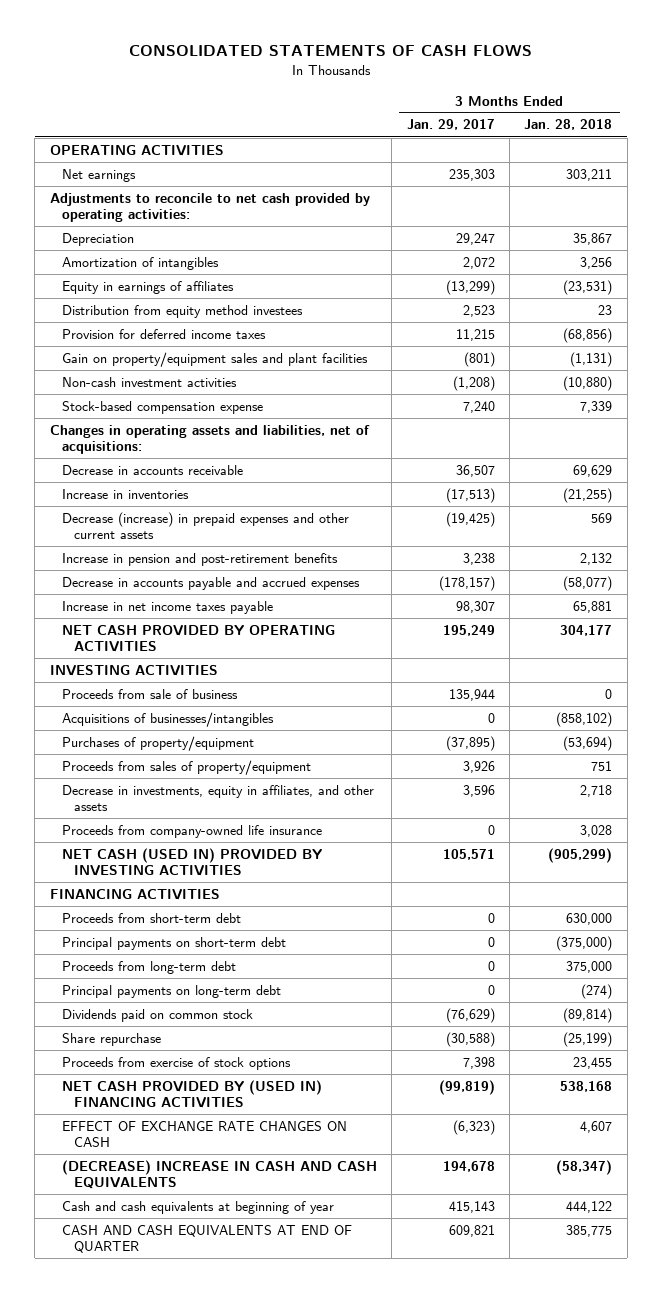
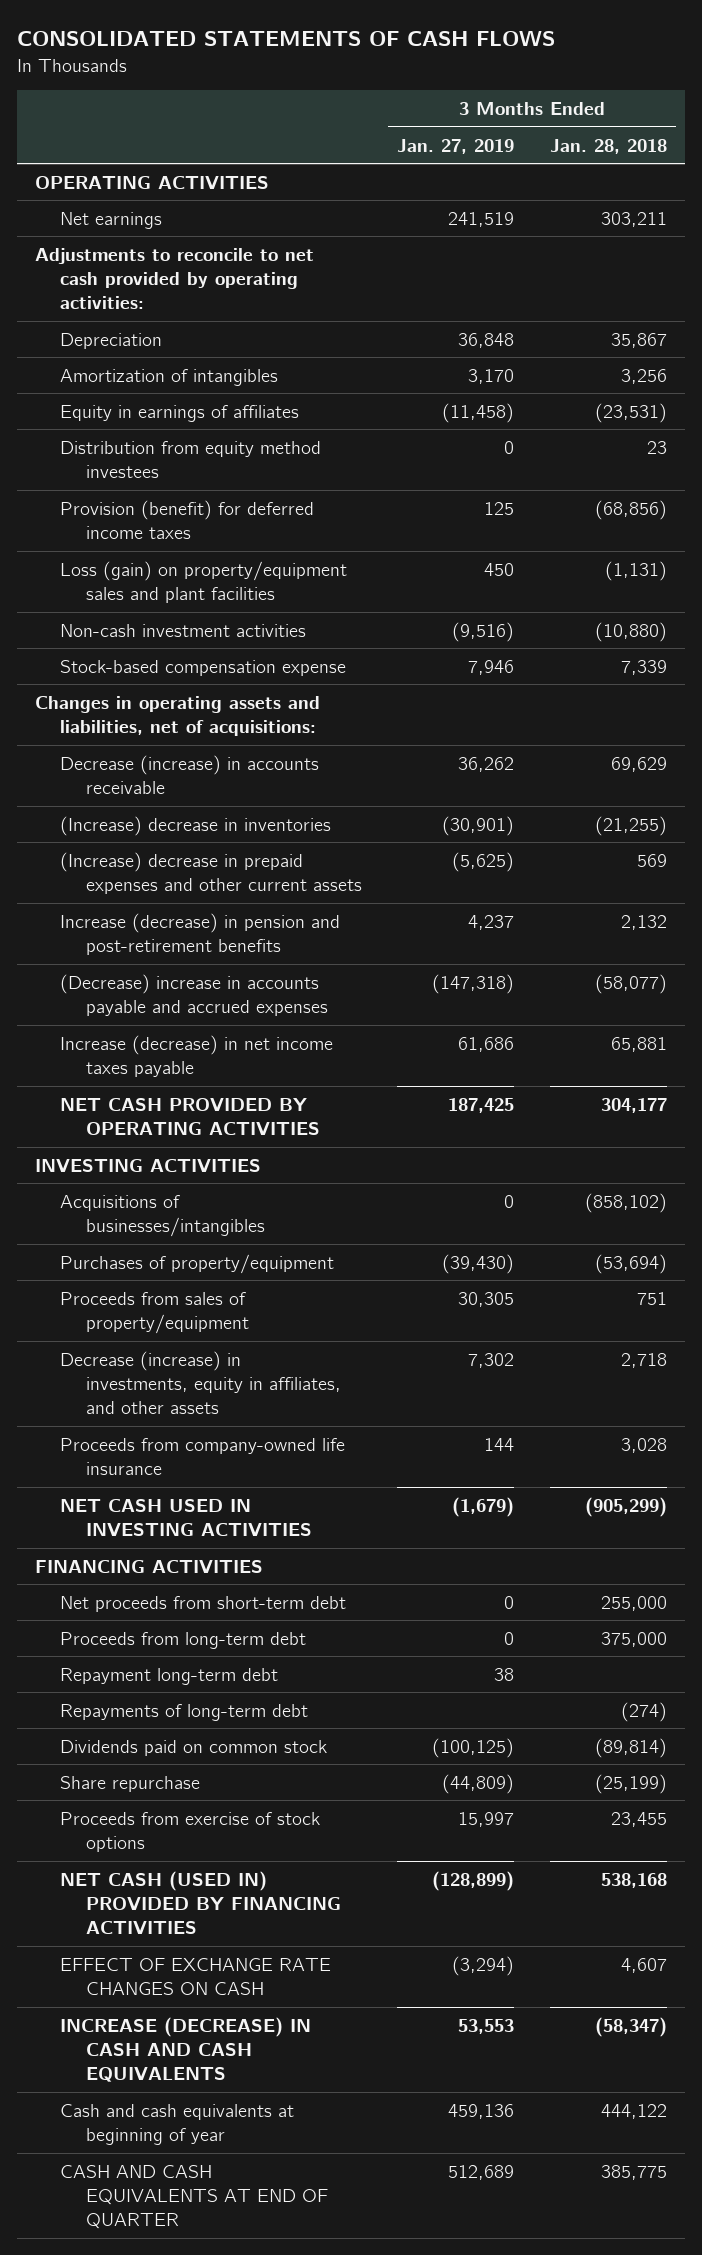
- | 3 Months Ended Jan. 29, 2017 | 3 Months Ended Jan. 28, 2018
+ | 3 Months Ended Jan. 27, 2019 | 3 Months Ended Jan. 28, 2018
- Provision for deferred income taxes | 11,215 | (68,856)
- Gain on property/equipment sales and plant facilities | (801) | (1,131)
+ Provision (benefit) for deferred income taxes | 125 | (68,856)
+ Loss (gain) on property/equipment sales and plant facilities | 450 | (1,131)
- Decrease in accounts receivable | 36,507 | 69,629
- Increase in inventories | (17,513) | (21,255)
- Decrease (increase) in prepaid expenses and other current assets | (19,425) | 569
- Increase in pension and post-retirement benefits | 3,238 | 2,132
- Decrease in accounts payable and accrued expenses | (178,157) | (58,077)
- Increase in net income taxes payable | 98,307 | 65,881
+ Decrease (increase) in accounts receivable | 36,262 | 69,629
+ (Increase) decrease in inventories | (30,901) | (21,255)
+ (Increase) decrease in prepaid expenses and other current assets | (5,625) | 569
+ Increase (decrease) in pension and post-retirement benefits | 4,237 | 2,132
+ (Decrease) increase in accounts payable and accrued expenses | (147,318) | (58,077)
+ Increase (decrease) in net income taxes payable | 61,686 | 65,881
- Proceeds from sale of business | 135,944 | 0
- Decrease in investments, equity in affiliates, and other assets | 3,596 | 2,718
+ Decrease (increase) in investments, equity in affiliates, and other assets | 7,302 | 2,718
- NET CASH (USED IN) PROVIDED BY INVESTING ACTIVITIES | 105,571 | (905,299)
+ NET CASH USED IN INVESTING ACTIVITIES | (1,679) | (905,299)
- Proceeds from short-term debt | 0 | 630,000
- Principal payments on short-term debt | 0 | (375,000)
+ Net proceeds from short-term debt | 0 | 255,000
- Principal payments on long-term debt | 0 | (274)
+ Repayment long-term debt | 38 |
+ Repayments of long-term debt | | (274)
- NET CASH PROVIDED BY (USED IN) FINANCING ACTIVITIES | (99,819) | 538,168
+ NET CASH (USED IN) PROVIDED BY FINANCING ACTIVITIES | (128,899) | 538,168
- (DECREASE) INCREASE IN CASH AND CASH EQUIVALENTS | 194,678 | (58,347)
+ INCREASE (DECREASE) IN CASH AND CASH EQUIVALENTS | 53,553 | (58,347)

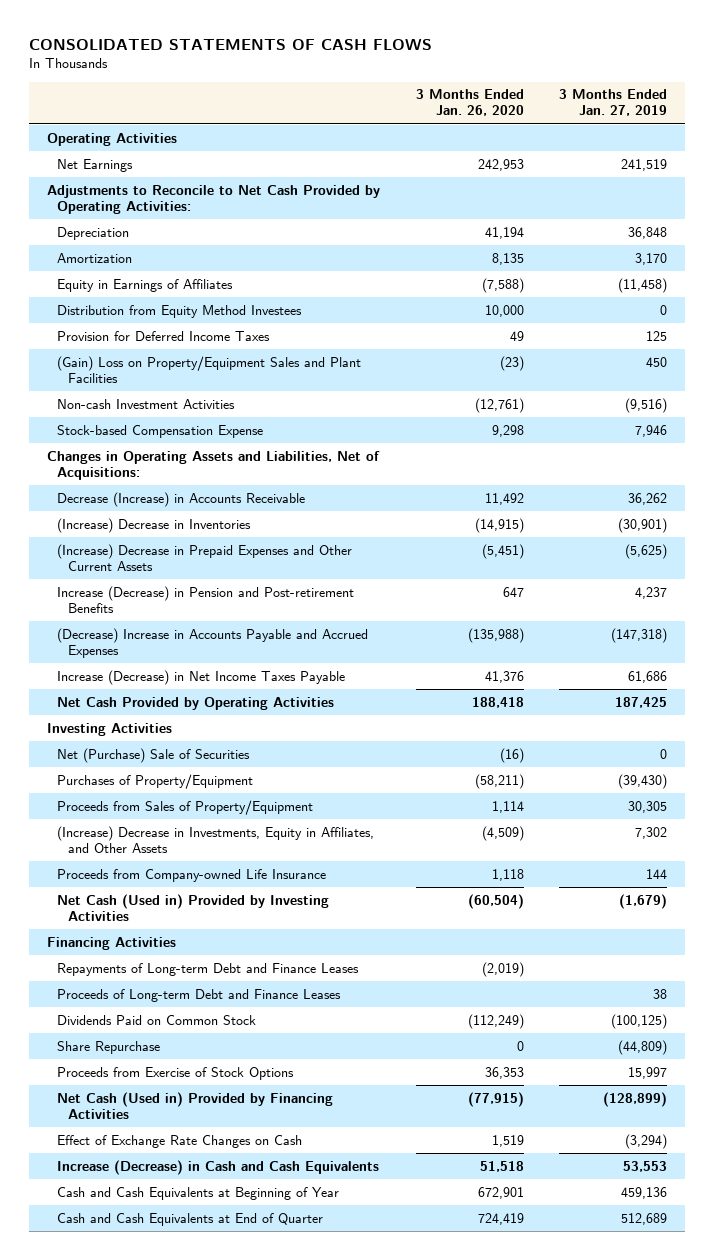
- | 3 Months Ended Jan. 27, 2019 | 3 Months Ended Jan. 28, 2018
+ | 3 Months Ended Jan. 26, 2020 | 3 Months Ended Jan. 27, 2019
- OPERATING ACTIVITIES
- Net earnings | 241,519 | 303,211
- Adjustments to reconcile to net cash provided by operating activities:
+ Operating Activities
+ Net Earnings | 242,953 | 241,519
+ Adjustments to Reconcile to Net Cash Provided by Operating Activities:
- Amortization of intangibles | 3,170 | 3,256
- Equity in earnings of affiliates | (11,458) | (23,531)
- Distribution from equity method investees | 0 | 23
- Provision (benefit) for deferred income taxes | 125 | (68,856)
- Loss (gain) on property/equipment sales and plant facilities | 450 | (1,131)
- Non-cash investment activities | (9,516) | (10,880)
- Stock-based compensation expense | 7,946 | 7,339
- Changes in operating assets and liabilities, net of acquisitions:
- Decrease (increase) in accounts receivable | 36,262 | 69,629
- (Increase) decrease in inventories | (30,901) | (21,255)
- (Increase) decrease in prepaid expenses and other current assets | (5,625) | 569
- Increase (decrease) in pension and post-retirement benefits | 4,237 | 2,132
- (Decrease) increase in accounts payable and accrued expenses | (147,318) | (58,077)
- Increase (decrease) in net income taxes payable | 61,686 | 65,881
- NET CASH PROVIDED BY OPERATING ACTIVITIES | 187,425 | 304,177
- INVESTING ACTIVITIES
- Acquisitions of businesses/intangibles | 0 | (858,102)
- Purchases of property/equipment | (39,430) | (53,694)
- Proceeds from sales of property/equipment | 30,305 | 751
- Decrease (increase) in investments, equity in affiliates, and other assets | 7,302 | 2,718
- Proceeds from company-owned life insurance | 144 | 3,028
- NET CASH USED IN INVESTING ACTIVITIES | (1,679) | (905,299)
- FINANCING ACTIVITIES
- Net proceeds from short-term debt | 0 | 255,000
- Proceeds from long-term debt | 0 | 375,000
- Repayment long-term debt | 38 |
- Repayments of long-term debt | | (274)
- Dividends paid on common stock | (100,125) | (89,814)
- Share repurchase | (44,809) | (25,199)
- Proceeds from exercise of stock options | 15,997 | 23,455
- NET CASH (USED IN) PROVIDED BY FINANCING ACTIVITIES | (128,899) | 538,168
- EFFECT OF EXCHANGE RATE CHANGES ON CASH | (3,294) | 4,607
- INCREASE (DECREASE) IN CASH AND CASH EQUIVALENTS | 53,553 | (58,347)
- Cash and cash equivalents at beginning of year | 459,136 | 444,122
- CASH AND CASH EQUIVALENTS AT END OF QUARTER | 512,689 | 385,775
+ Amortization | 8,135 | 3,170
+ Equity in Earnings of Affiliates | (7,588) | (11,458)
+ Distribution from Equity Method Investees | 10,000 | 0
+ Provision for Deferred Income Taxes | 49 | 125
+ (Gain) Loss on Property/Equipment Sales and Plant Facilities | (23) | 450
+ Non-cash Investment Activities | (12,761) | (9,516)
+ Stock-based Compensation Expense | 9,298 | 7,946
+ Changes in Operating Assets and Liabilities, Net of Acquisitions:
+ Decrease (Increase) in Accounts Receivable | 11,492 | 36,262
+ (Increase) Decrease in Inventories | (14,915) | (30,901)
+ (Increase) Decrease in Prepaid Expenses and Other Current Assets | (5,451) | (5,625)
+ Increase (Decrease) in Pension and Post-retirement Benefits | 647 | 4,237
+ (Decrease) Increase in Accounts Payable and Accrued Expenses | (135,988) | (147,318)
+ Increase (Decrease) in Net Income Taxes Payable | 41,376 | 61,686
+ Net Cash Provided by Operating Activities | 188,418 | 187,425
+ Investing Activities
+ Net (Purchase) Sale of Securities | (16) | 0
+ Purchases of Property/Equipment | (58,211) | (39,430)
+ Proceeds from Sales of Property/Equipment | 1,114 | 30,305
+ (Increase) Decrease in Investments, Equity in Affiliates, and Other Assets | (4,509) | 7,302
+ Proceeds from Company-owned Life Insurance | 1,118 | 144
+ Net Cash (Used in) Provided by Investing Activities | (60,504) | (1,679)
+ Financing Activities
+ Repayments of Long-term Debt and Finance Leases | (2,019) |
+ Proceeds of Long-term Debt and Finance Leases | | 38
+ Dividends Paid on Common Stock | (112,249) | (100,125)
+ Share Repurchase | 0 | (44,809)
+ Proceeds from Exercise of Stock Options | 36,353 | 15,997
+ Net Cash (Used in) Provided by Financing Activities | (77,915) | (128,899)
+ Effect of Exchange Rate Changes on Cash | 1,519 | (3,294)
+ Increase (Decrease) in Cash and Cash Equivalents | 51,518 | 53,553
+ Cash and Cash Equivalents at Beginning of Year | 672,901 | 459,136
+ Cash and Cash Equivalents at End of Quarter | 724,419 | 512,689

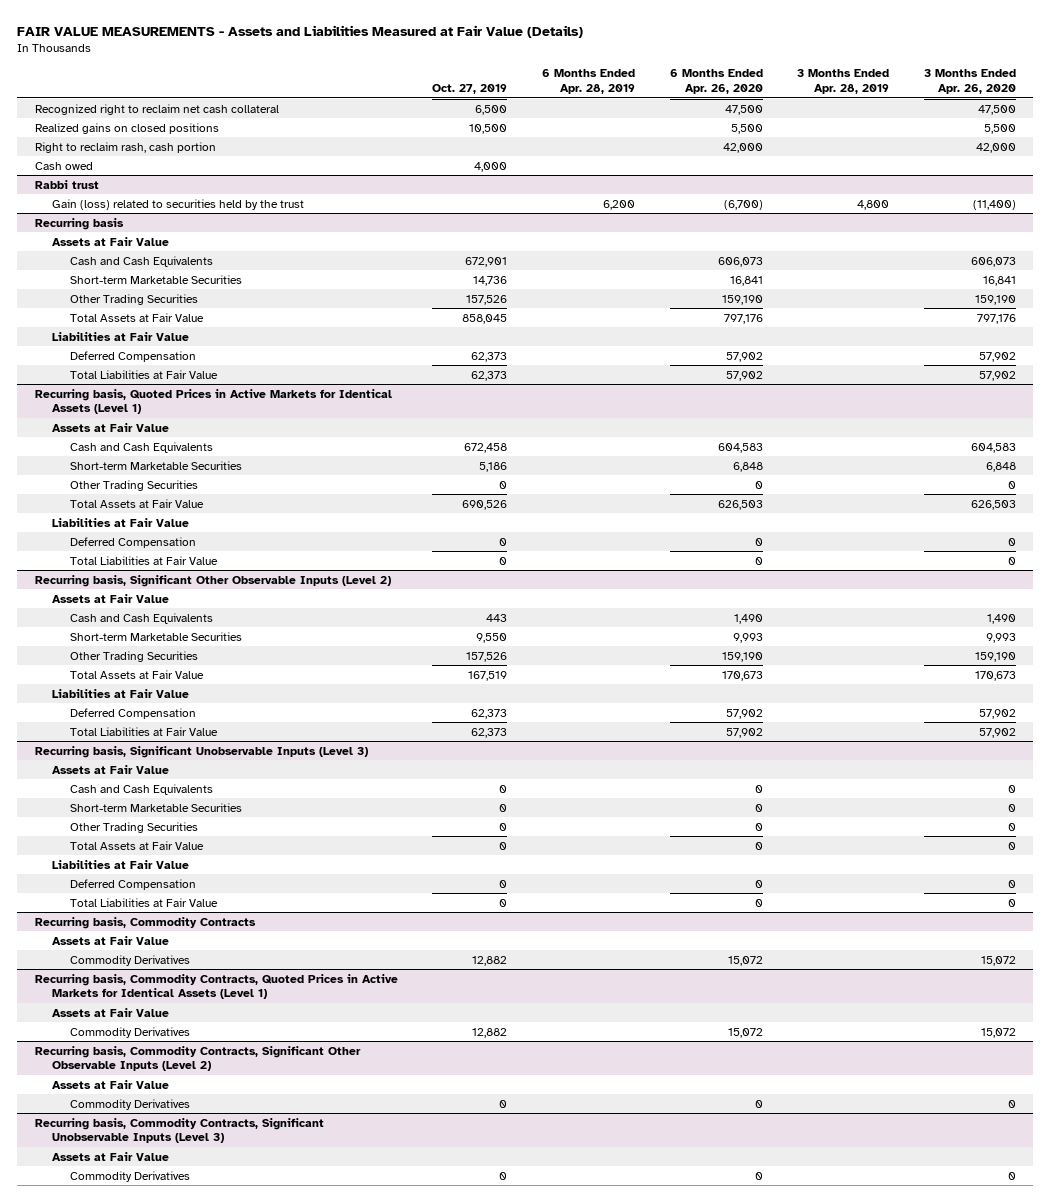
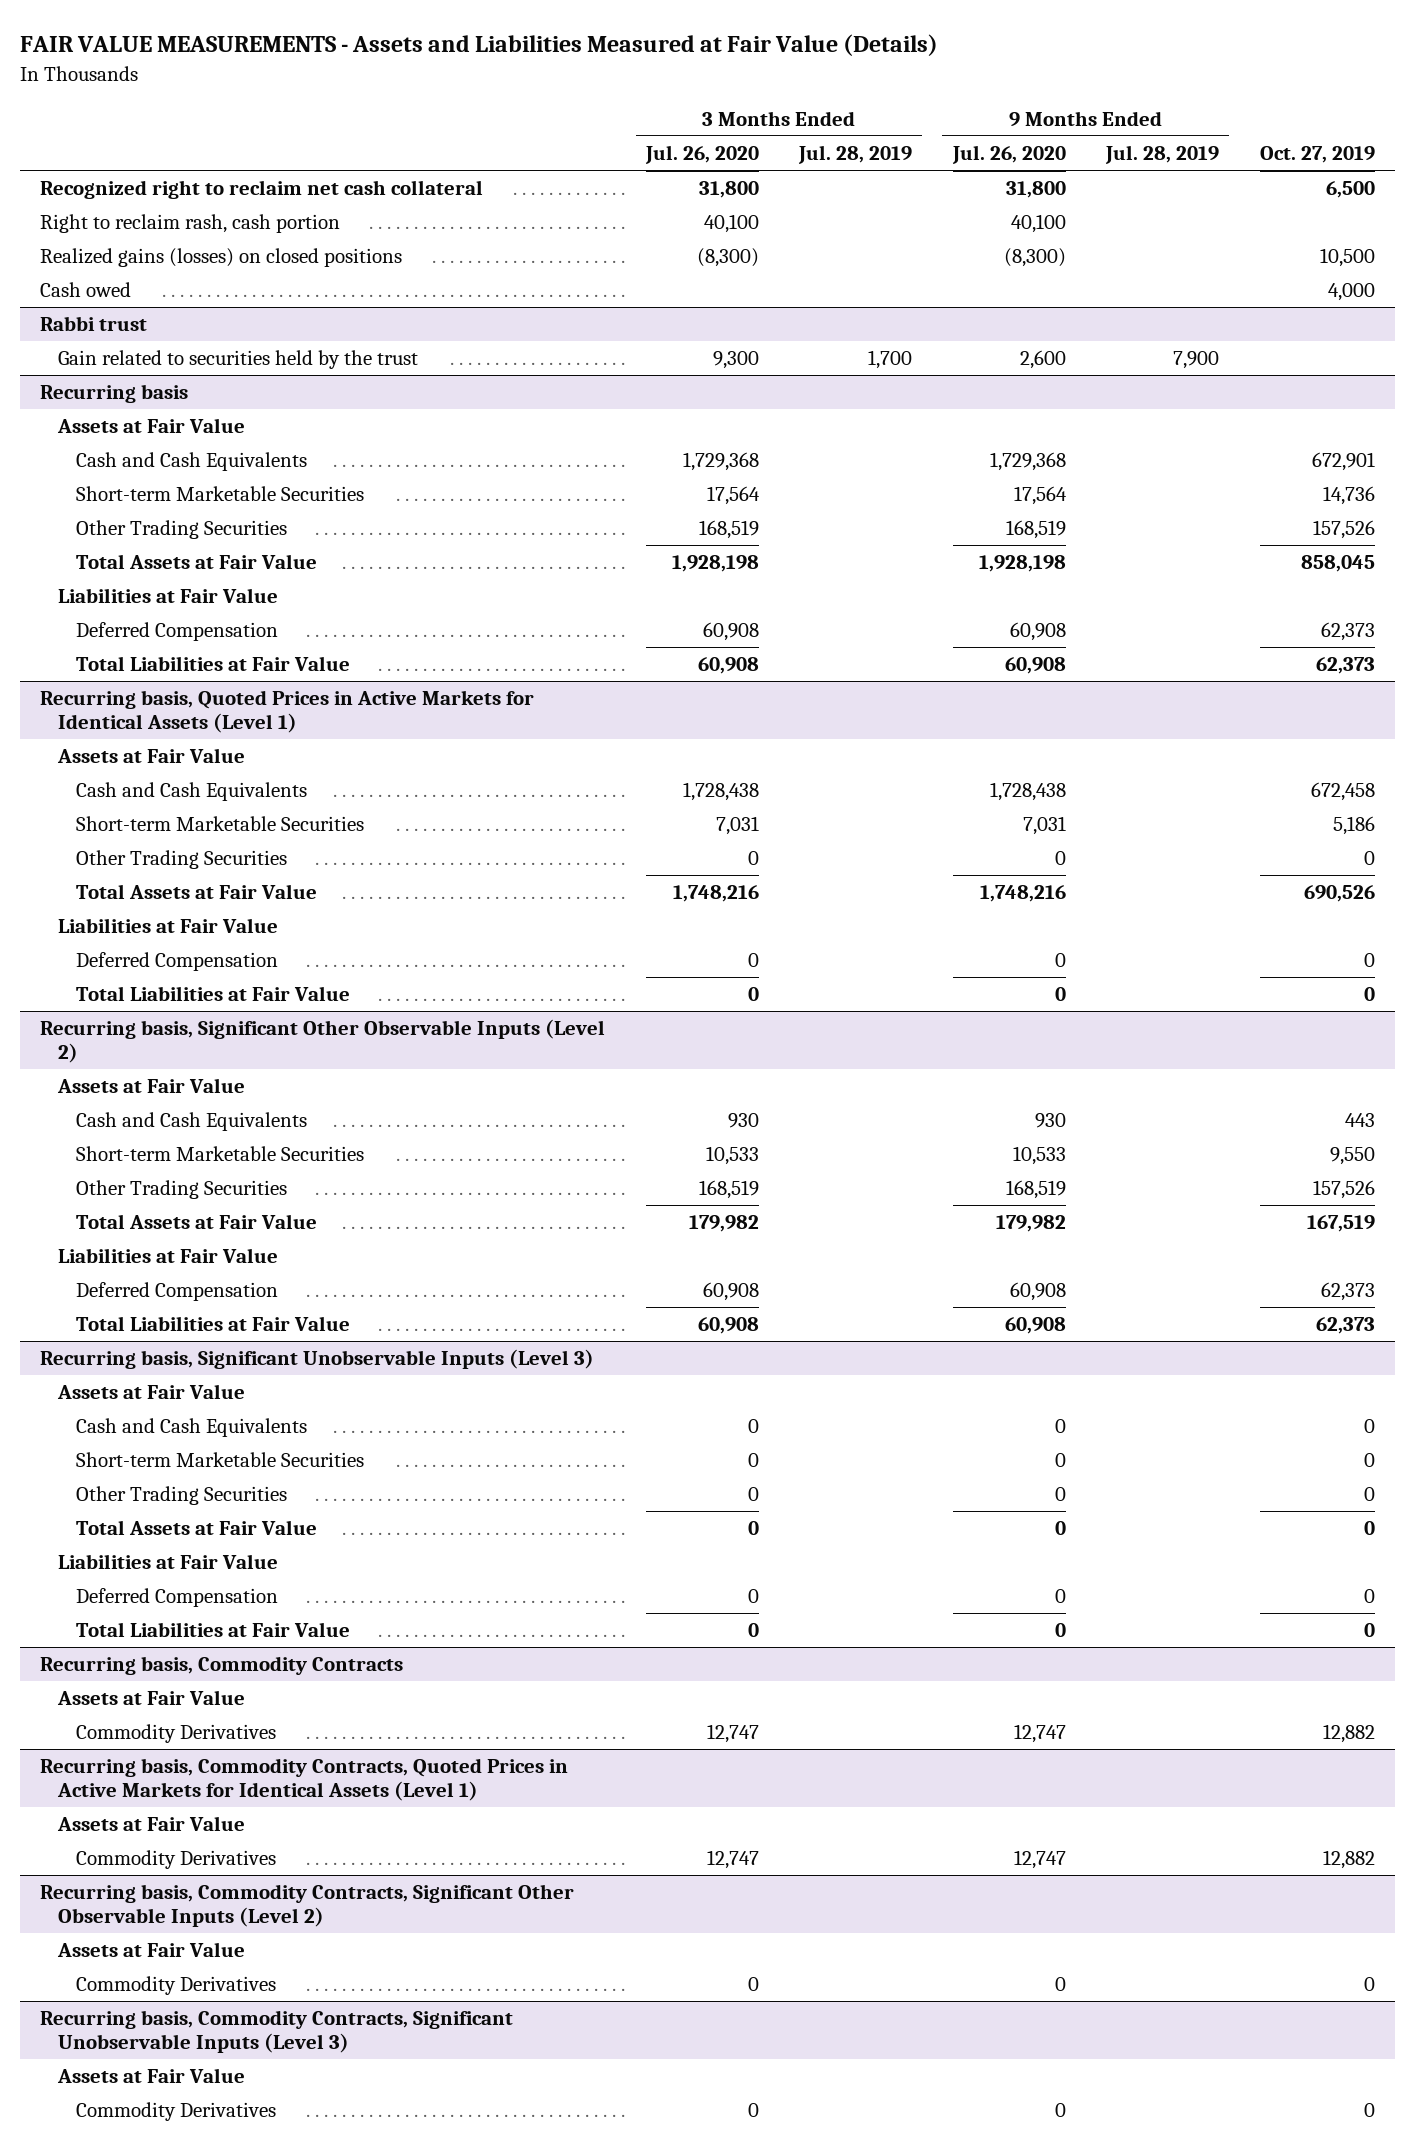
- | Oct. 27, 2019 | 6 Months Ended Apr. 28, 2019 | 6 Months Ended Apr. 26, 2020 | 3 Months Ended Apr. 28, 2019 | 3 Months Ended Apr. 26, 2020
+ | 3 Months Ended Jul. 26, 2020 | 3 Months Ended Jul. 28, 2019 | 9 Months Ended Jul. 26, 2020 | 9 Months Ended Jul. 28, 2019 | Oct. 27, 2019
- Realized gains on closed positions | 10,500 | | 5,500 | | 5,500
+ Realized gains (losses) on closed positions | (8,300) | | (8,300) | | 10,500
@ Rabbi trust
- Gain (loss) related to securities held by the trust | | 6,200 | (6,700) | 4,800 | (11,400)
+ Gain related to securities held by the trust | 9,300 | 1,700 | 2,600 | 7,900 |

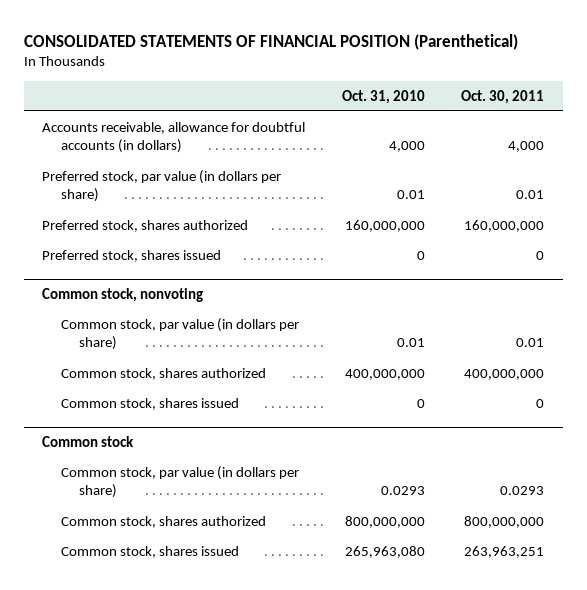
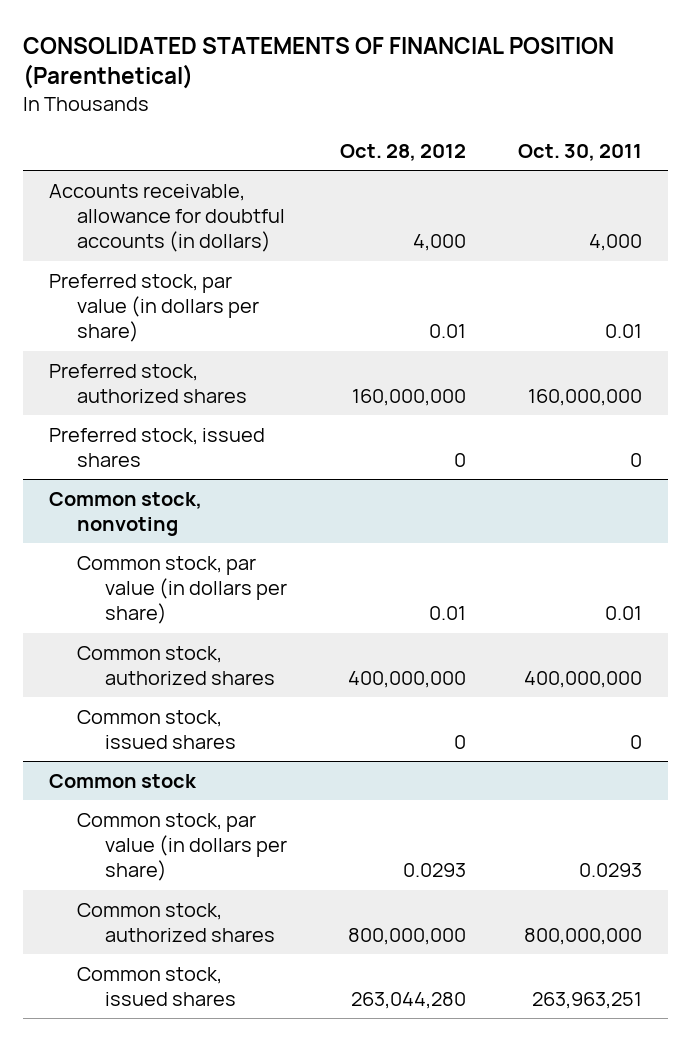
- | Oct. 31, 2010 | Oct. 30, 2011
+ | Oct. 28, 2012 | Oct. 30, 2011
- Preferred stock, shares authorized | 160,000,000 | 160,000,000
- Preferred stock, shares issued | 0 | 0
+ Preferred stock, authorized shares | 160,000,000 | 160,000,000
+ Preferred stock, issued shares | 0 | 0
@ Common stock, nonvoting
- Common stock, shares authorized | 400,000,000 | 400,000,000
- Common stock, shares issued | 0 | 0
+ Common stock, authorized shares | 400,000,000 | 400,000,000
+ Common stock, issued shares | 0 | 0
@ Common stock
- Common stock, shares authorized | 800,000,000 | 800,000,000
- Common stock, shares issued | 265,963,080 | 263,963,251
+ Common stock, authorized shares | 800,000,000 | 800,000,000
+ Common stock, issued shares | 263,044,280 | 263,963,251

